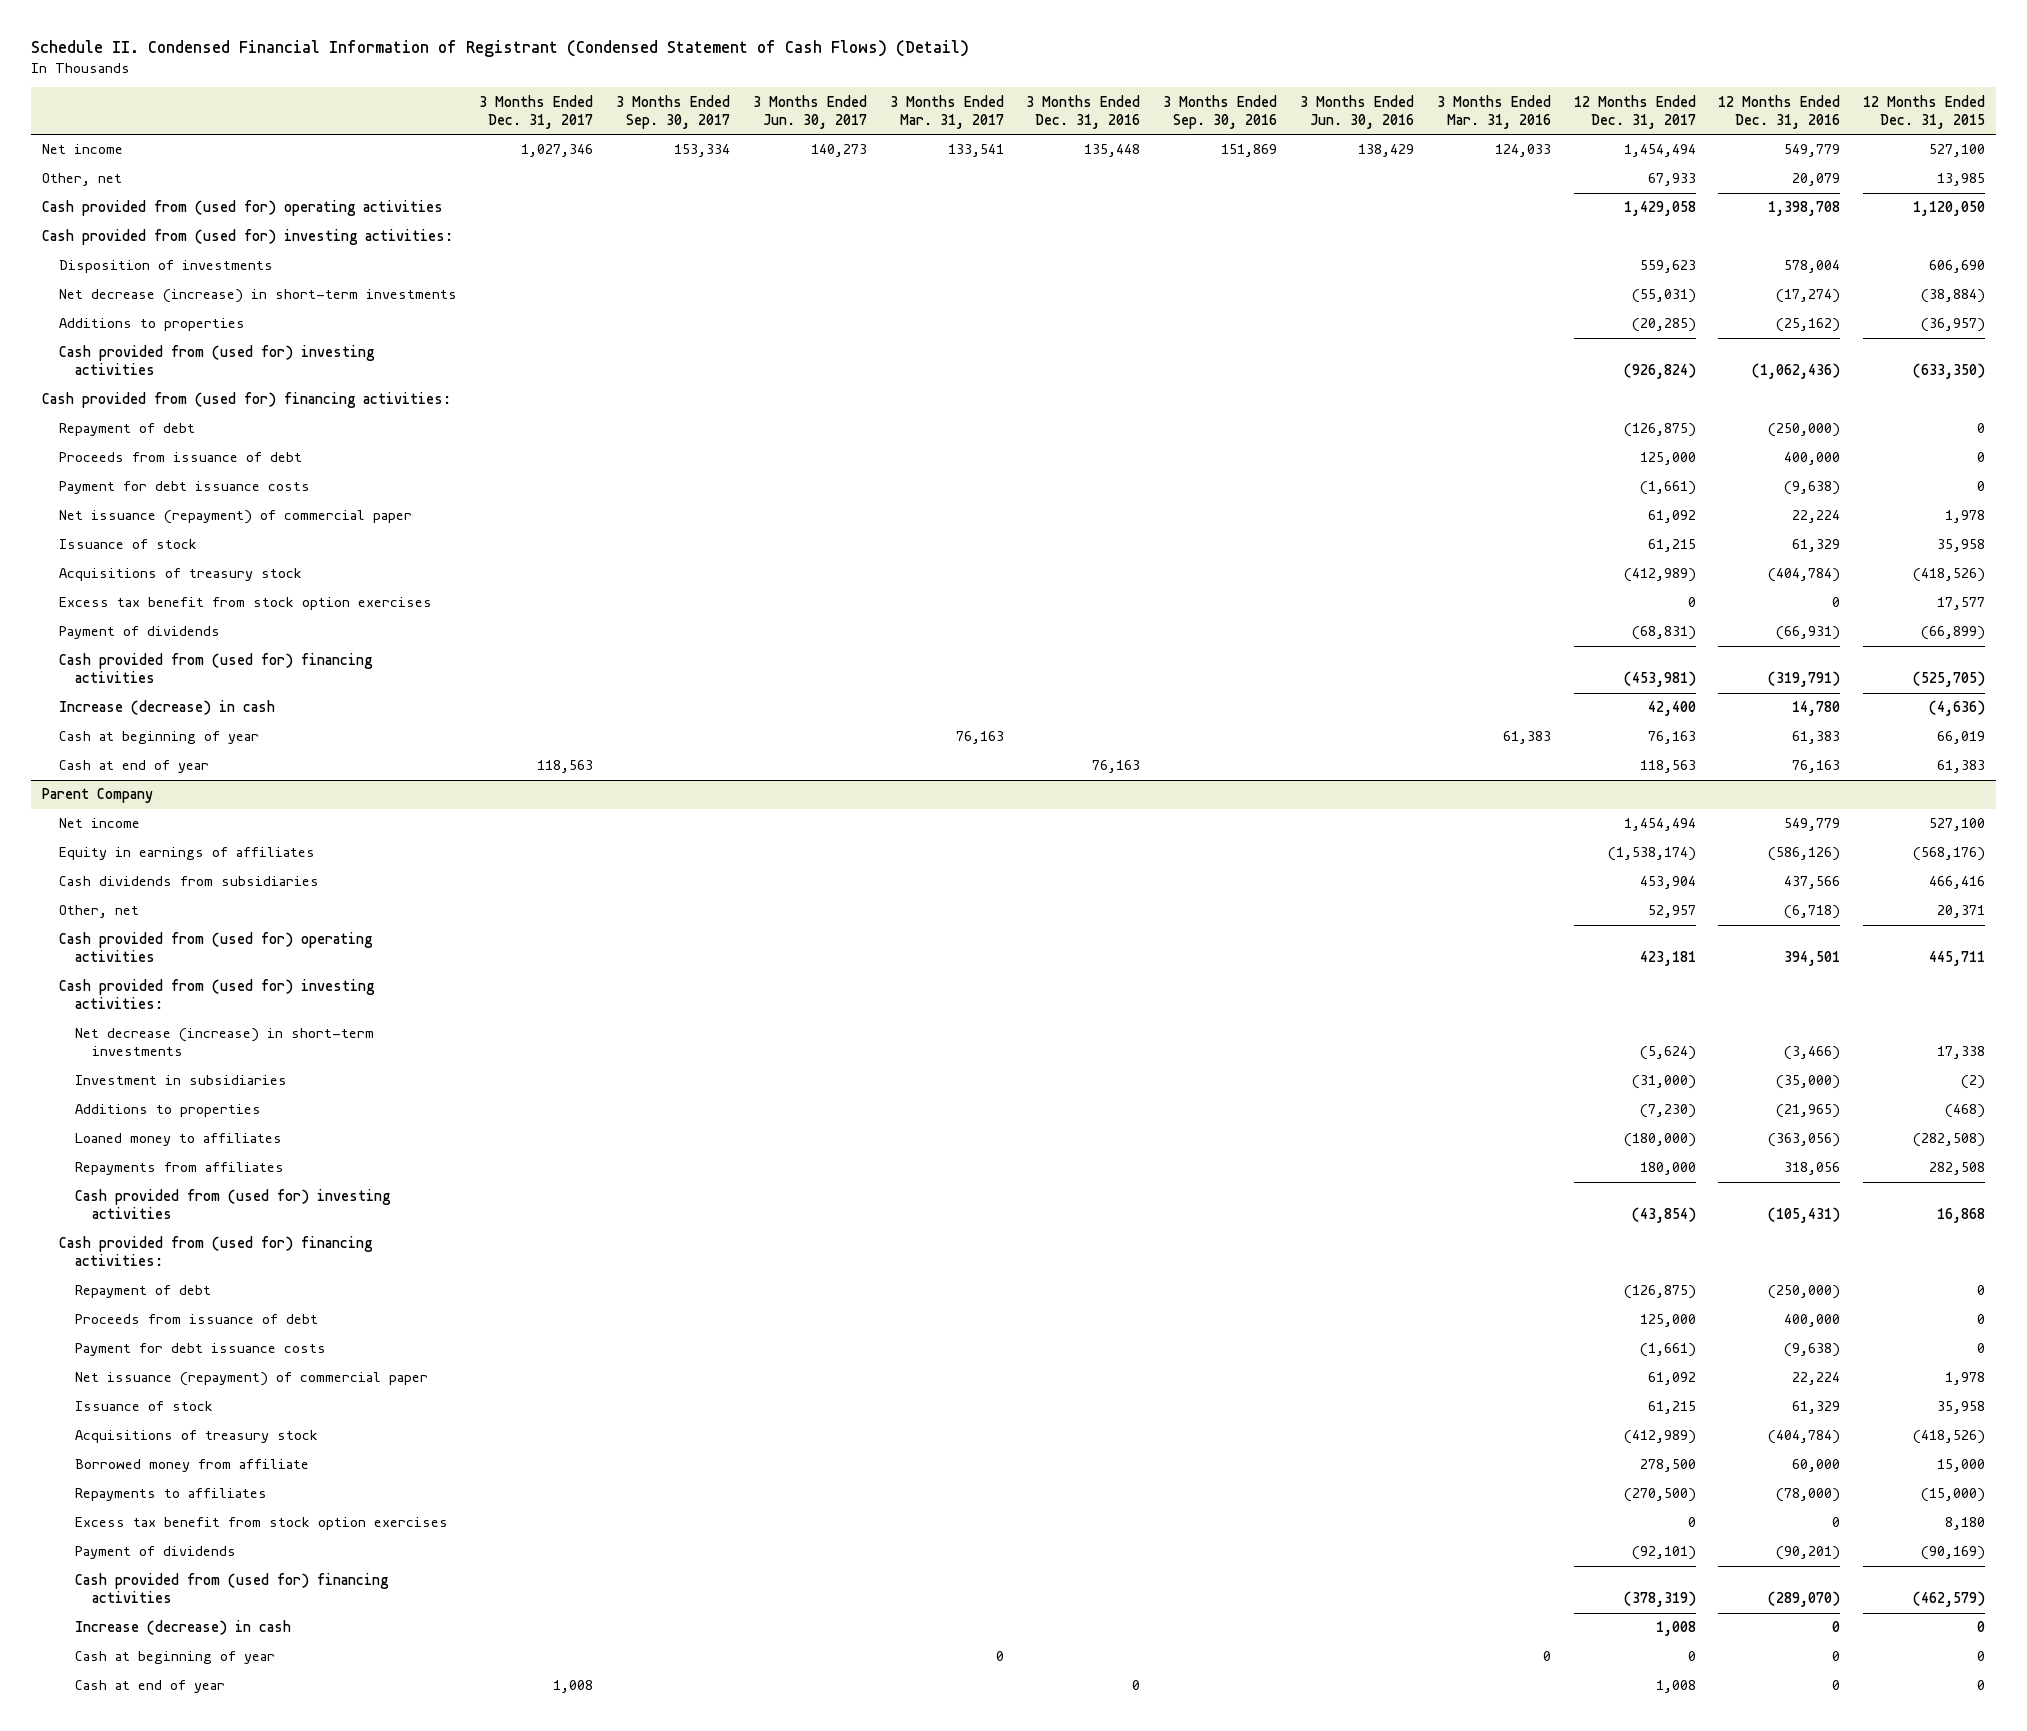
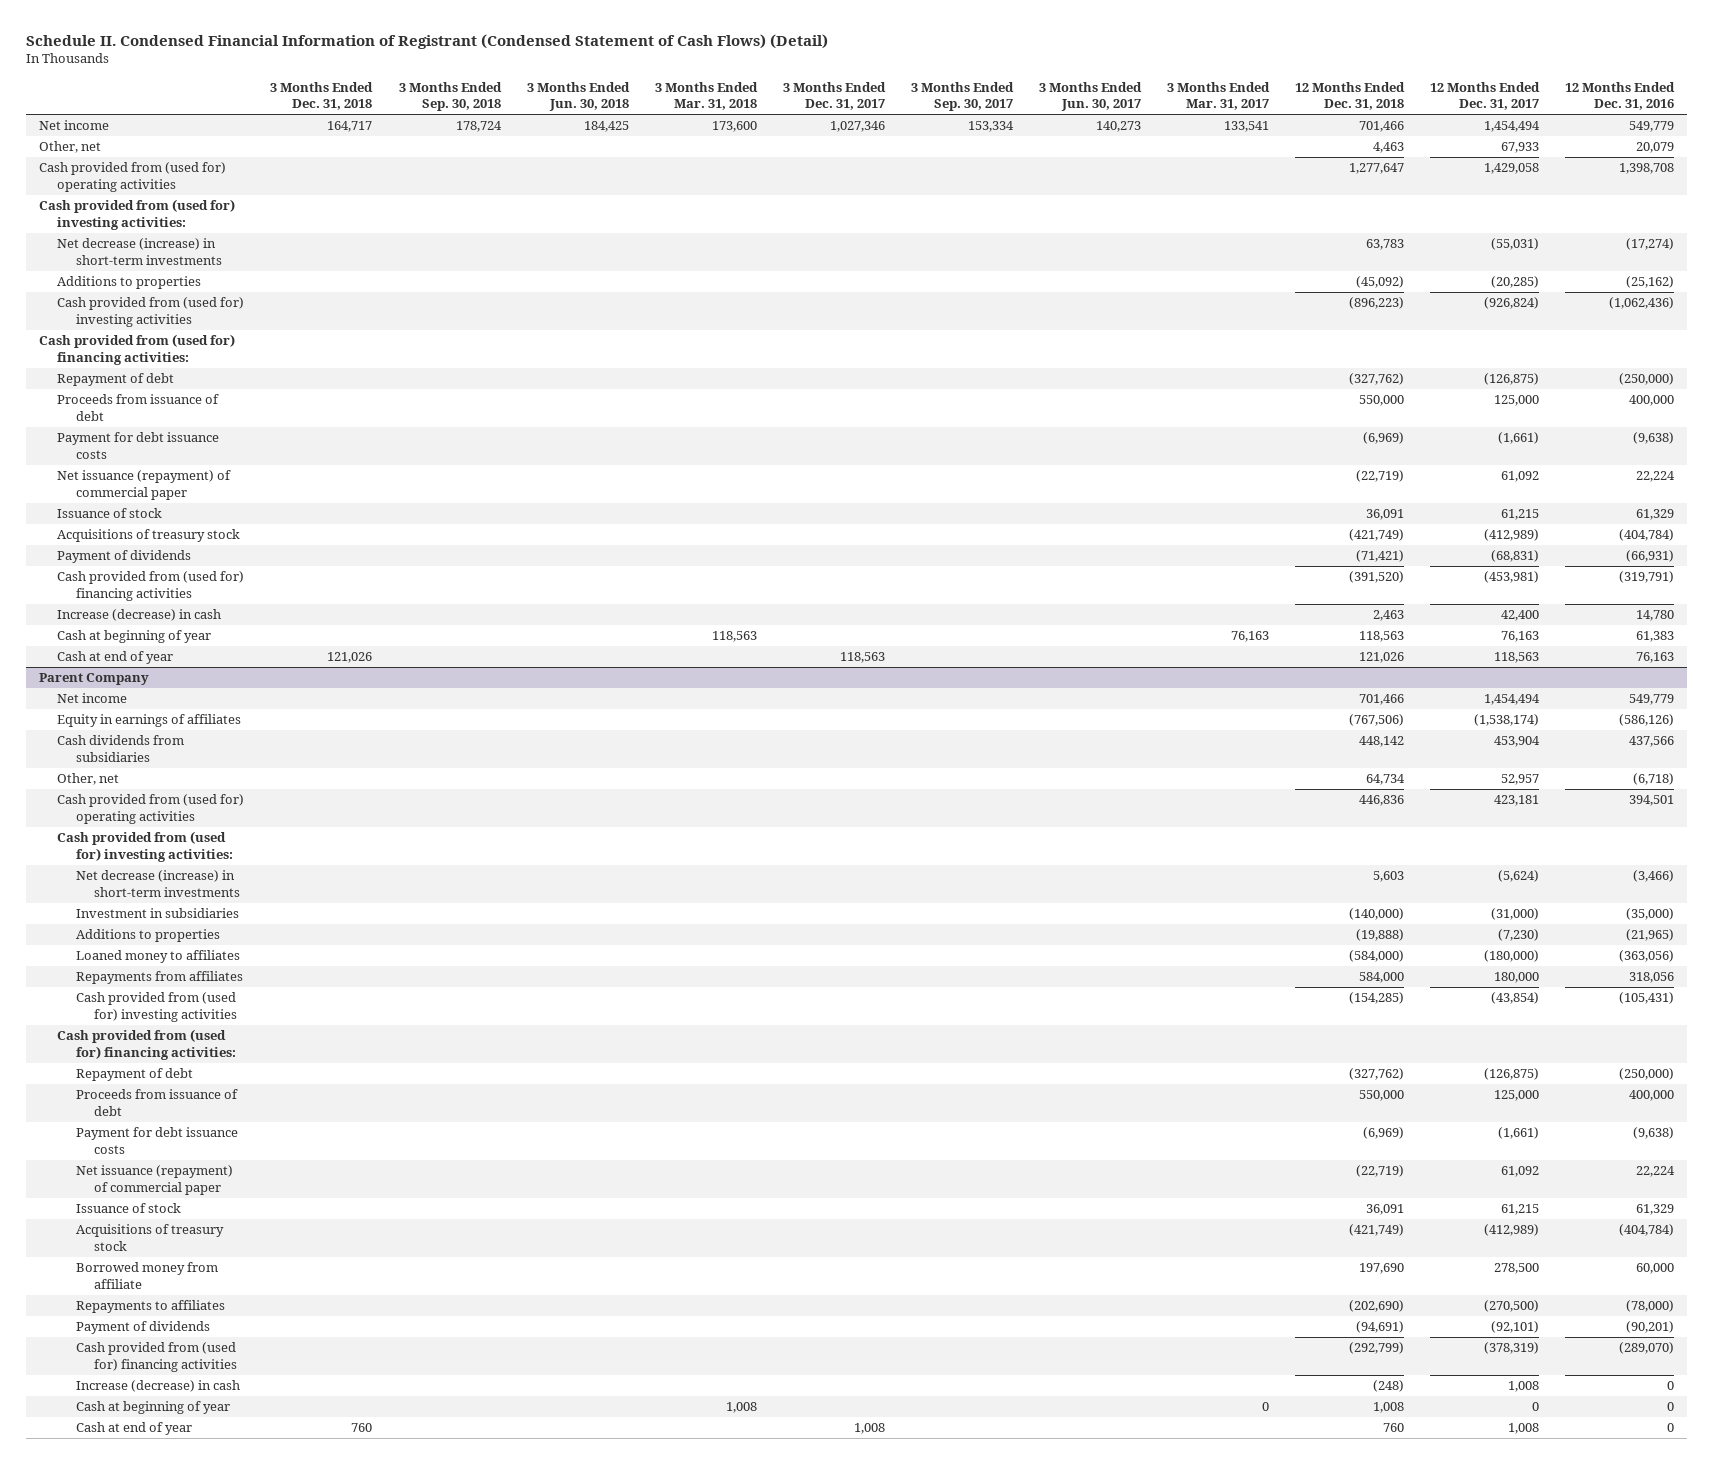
- | 3 Months Ended Dec. 31, 2017 | 3 Months Ended Sep. 30, 2017 | 3 Months Ended Jun. 30, 2017 | 3 Months Ended Mar. 31, 2017 | 3 Months Ended Dec. 31, 2016 | 3 Months Ended Sep. 30, 2016 | 3 Months Ended Jun. 30, 2016 | 3 Months Ended Mar. 31, 2016 | 12 Months Ended Dec. 31, 2017 | 12 Months Ended Dec. 31, 2016 | 12 Months Ended Dec. 31, 2015
+ | 3 Months Ended Dec. 31, 2018 | 3 Months Ended Sep. 30, 2018 | 3 Months Ended Jun. 30, 2018 | 3 Months Ended Mar. 31, 2018 | 3 Months Ended Dec. 31, 2017 | 3 Months Ended Sep. 30, 2017 | 3 Months Ended Jun. 30, 2017 | 3 Months Ended Mar. 31, 2017 | 12 Months Ended Dec. 31, 2018 | 12 Months Ended Dec. 31, 2017 | 12 Months Ended Dec. 31, 2016
- Disposition of investments | | | | | | | | | 559,623 | 578,004 | 606,690
- Excess tax benefit from stock option exercises | | | | | | | | | 0 | 0 | 17,577
@ Parent Company
- Excess tax benefit from stock option exercises | | | | | | | | | 0 | 0 | 8,180

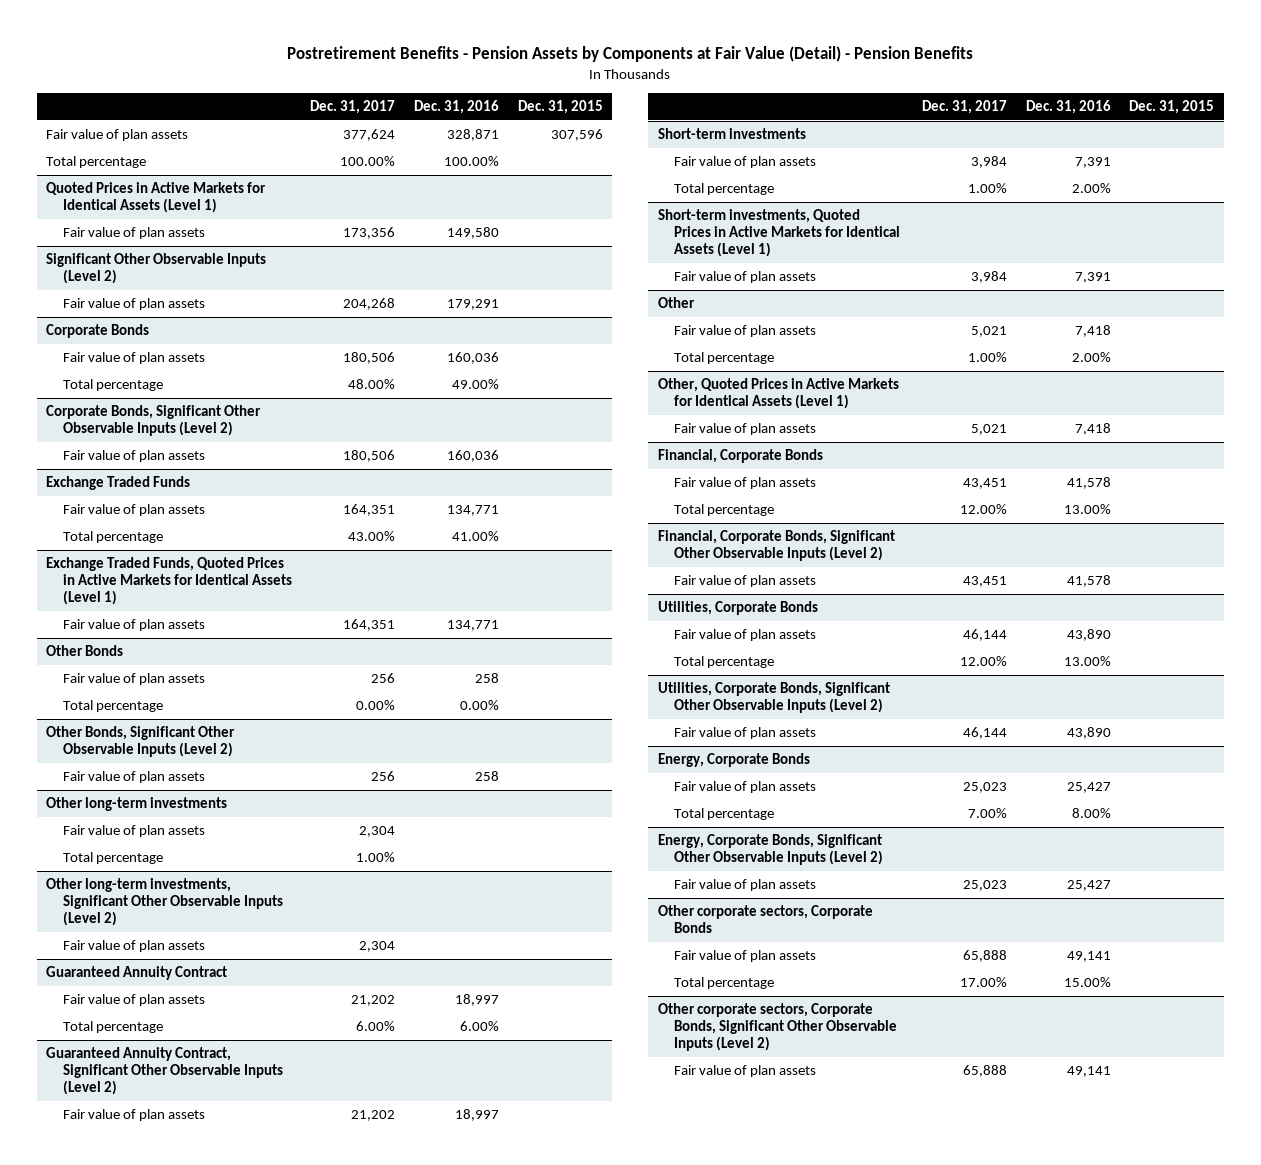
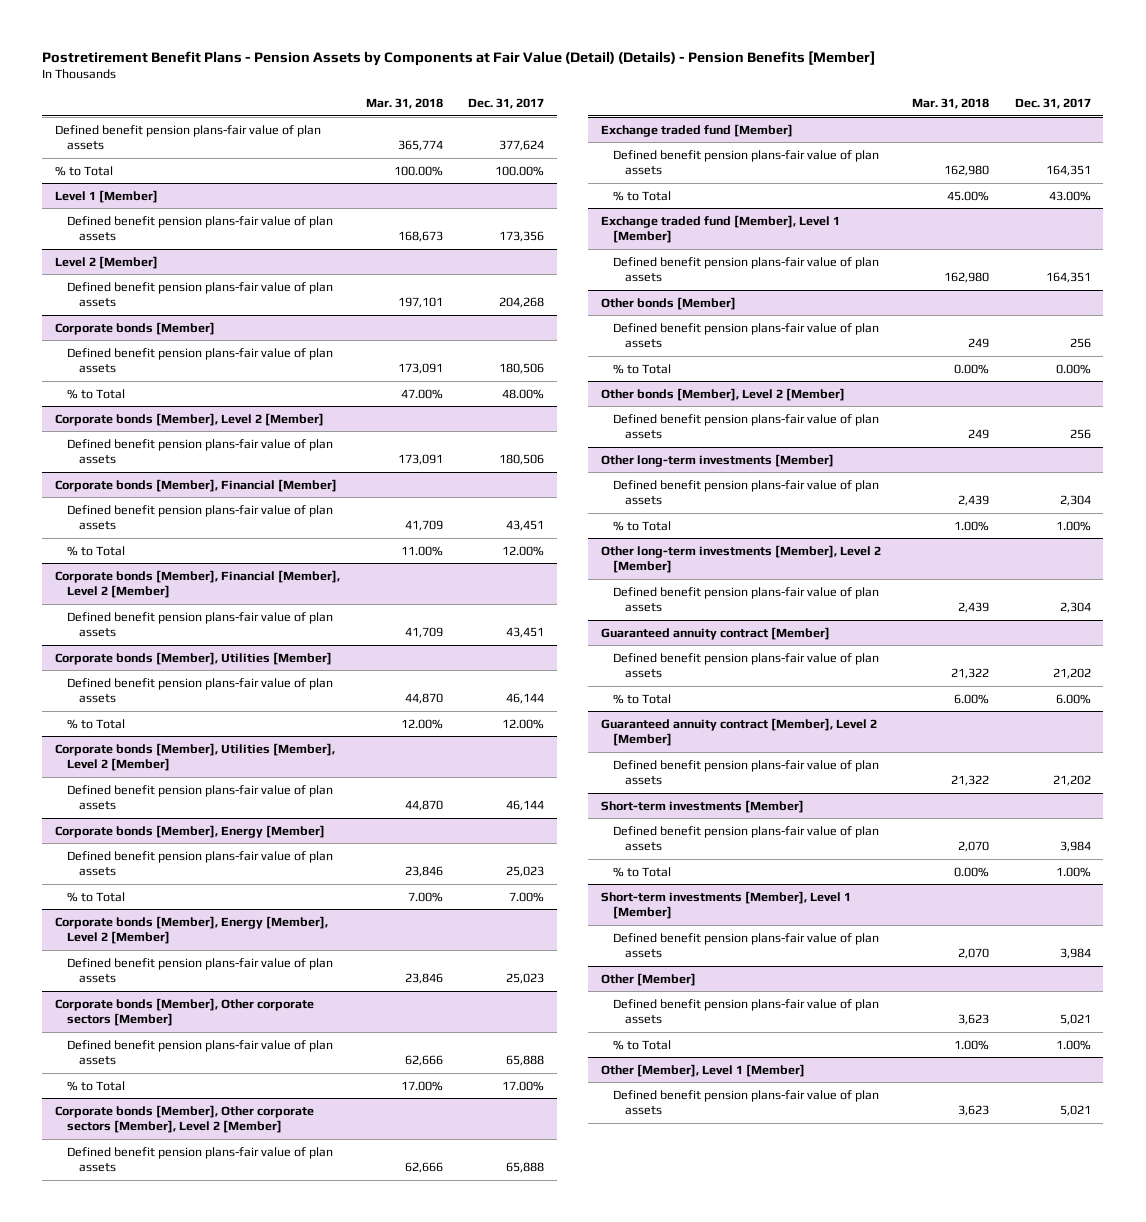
- Postretirement Benefits - Pension Assets by Components at Fair Value (Detail) - Pension Benefits
+ Postretirement Benefit Plans - Pension Assets by Components at Fair Value (Detail) (Details) - Pension Benefits [Member]
- | Dec. 31, 2017 | Dec. 31, 2016 | Dec. 31, 2015
+ | Mar. 31, 2018 | Dec. 31, 2017
- Fair value of plan assets | 377,624 | 328,871 | 307,596
- Total percentage | 100.00% | 100.00% |
- Quoted Prices in Active Markets for Identical Assets (Level 1)
- Fair value of plan assets | 173,356 | 149,580 |
- Significant Other Observable Inputs (Level 2)
- Fair value of plan assets | 204,268 | 179,291 |
- Corporate Bonds
- Fair value of plan assets | 180,506 | 160,036 |
- Total percentage | 48.00% | 49.00% |
- Corporate Bonds, Significant Other Observable Inputs (Level 2)
- Fair value of plan assets | 180,506 | 160,036 |
- Exchange Traded Funds
- Fair value of plan assets | 164,351 | 134,771 |
- Total percentage | 43.00% | 41.00% |
- Exchange Traded Funds, Quoted Prices in Active Markets for Identical Assets (Level 1)
- Fair value of plan assets | 164,351 | 134,771 |
- Other Bonds
- Fair value of plan assets | 256 | 258 |
- Total percentage | 0.00% | 0.00% |
- Other Bonds, Significant Other Observable Inputs (Level 2)
- Fair value of plan assets | 256 | 258 |
- Other long-term investments
- Fair value of plan assets | 2,304 | |
- Total percentage | 1.00% | |
- Other long-term investments, Significant Other Observable Inputs (Level 2)
- Fair value of plan assets | 2,304 | |
- Guaranteed Annuity Contract
- Fair value of plan assets | 21,202 | 18,997 |
- Total percentage | 6.00% | 6.00% |
- Guaranteed Annuity Contract, Significant Other Observable Inputs (Level 2)
- Fair value of plan assets | 21,202 | 18,997 |
- Short-term investments
- Fair value of plan assets | 3,984 | 7,391 |
- Total percentage | 1.00% | 2.00% |
- Short-term investments, Quoted Prices in Active Markets for Identical Assets (Level 1)
- Fair value of plan assets | 3,984 | 7,391 |
- Other
- Fair value of plan assets | 5,021 | 7,418 |
- Total percentage | 1.00% | 2.00% |
- Other, Quoted Prices in Active Markets for Identical Assets (Level 1)
- Fair value of plan assets | 5,021 | 7,418 |
- Financial, Corporate Bonds
- Fair value of plan assets | 43,451 | 41,578 |
- Total percentage | 12.00% | 13.00% |
- Financial, Corporate Bonds, Significant Other Observable Inputs (Level 2)
- Fair value of plan assets | 43,451 | 41,578 |
- Utilities, Corporate Bonds
- Fair value of plan assets | 46,144 | 43,890 |
- Total percentage | 12.00% | 13.00% |
- Utilities, Corporate Bonds, Significant Other Observable Inputs (Level 2)
- Fair value of plan assets | 46,144 | 43,890 |
- Energy, Corporate Bonds
- Fair value of plan assets | 25,023 | 25,427 |
- Total percentage | 7.00% | 8.00% |
- Energy, Corporate Bonds, Significant Other Observable Inputs (Level 2)
- Fair value of plan assets | 25,023 | 25,427 |
- Other corporate sectors, Corporate Bonds
- Fair value of plan assets | 65,888 | 49,141 |
- Total percentage | 17.00% | 15.00% |
- Other corporate sectors, Corporate Bonds, Significant Other Observable Inputs (Level 2)
- Fair value of plan assets | 65,888 | 49,141 |
+ Defined benefit pension plans-fair value of plan assets | 365,774 | 377,624
+ % to Total | 100.00% | 100.00%
+ Level 1 [Member]
+ Defined benefit pension plans-fair value of plan assets | 168,673 | 173,356
+ Level 2 [Member]
+ Defined benefit pension plans-fair value of plan assets | 197,101 | 204,268
+ Corporate bonds [Member]
+ Defined benefit pension plans-fair value of plan assets | 173,091 | 180,506
+ % to Total | 47.00% | 48.00%
+ Corporate bonds [Member], Level 2 [Member]
+ Defined benefit pension plans-fair value of plan assets | 173,091 | 180,506
+ Corporate bonds [Member], Financial [Member]
+ Defined benefit pension plans-fair value of plan assets | 41,709 | 43,451
+ % to Total | 11.00% | 12.00%
+ Corporate bonds [Member], Financial [Member], Level 2 [Member]
+ Defined benefit pension plans-fair value of plan assets | 41,709 | 43,451
+ Corporate bonds [Member], Utilities [Member]
+ Defined benefit pension plans-fair value of plan assets | 44,870 | 46,144
+ % to Total | 12.00% | 12.00%
+ Corporate bonds [Member], Utilities [Member], Level 2 [Member]
+ Defined benefit pension plans-fair value of plan assets | 44,870 | 46,144
+ Corporate bonds [Member], Energy [Member]
+ Defined benefit pension plans-fair value of plan assets | 23,846 | 25,023
+ % to Total | 7.00% | 7.00%
+ Corporate bonds [Member], Energy [Member], Level 2 [Member]
+ Defined benefit pension plans-fair value of plan assets | 23,846 | 25,023
+ Corporate bonds [Member], Other corporate sectors [Member]
+ Defined benefit pension plans-fair value of plan assets | 62,666 | 65,888
+ % to Total | 17.00% | 17.00%
+ Corporate bonds [Member], Other corporate sectors [Member], Level 2 [Member]
+ Defined benefit pension plans-fair value of plan assets | 62,666 | 65,888
+ Exchange traded fund [Member]
+ Defined benefit pension plans-fair value of plan assets | 162,980 | 164,351
+ % to Total | 45.00% | 43.00%
+ Exchange traded fund [Member], Level 1 [Member]
+ Defined benefit pension plans-fair value of plan assets | 162,980 | 164,351
+ Other bonds [Member]
+ Defined benefit pension plans-fair value of plan assets | 249 | 256
+ % to Total | 0.00% | 0.00%
+ Other bonds [Member], Level 2 [Member]
+ Defined benefit pension plans-fair value of plan assets | 249 | 256
+ Other long-term investments [Member]
+ Defined benefit pension plans-fair value of plan assets | 2,439 | 2,304
+ % to Total | 1.00% | 1.00%
+ Other long-term investments [Member], Level 2 [Member]
+ Defined benefit pension plans-fair value of plan assets | 2,439 | 2,304
+ Guaranteed annuity contract [Member]
+ Defined benefit pension plans-fair value of plan assets | 21,322 | 21,202
+ % to Total | 6.00% | 6.00%
+ Guaranteed annuity contract [Member], Level 2 [Member]
+ Defined benefit pension plans-fair value of plan assets | 21,322 | 21,202
+ Short-term investments [Member]
+ Defined benefit pension plans-fair value of plan assets | 2,070 | 3,984
+ % to Total | 0.00% | 1.00%
+ Short-term investments [Member], Level 1 [Member]
+ Defined benefit pension plans-fair value of plan assets | 2,070 | 3,984
+ Other [Member]
+ Defined benefit pension plans-fair value of plan assets | 3,623 | 5,021
+ % to Total | 1.00% | 1.00%
+ Other [Member], Level 1 [Member]
+ Defined benefit pension plans-fair value of plan assets | 3,623 | 5,021

